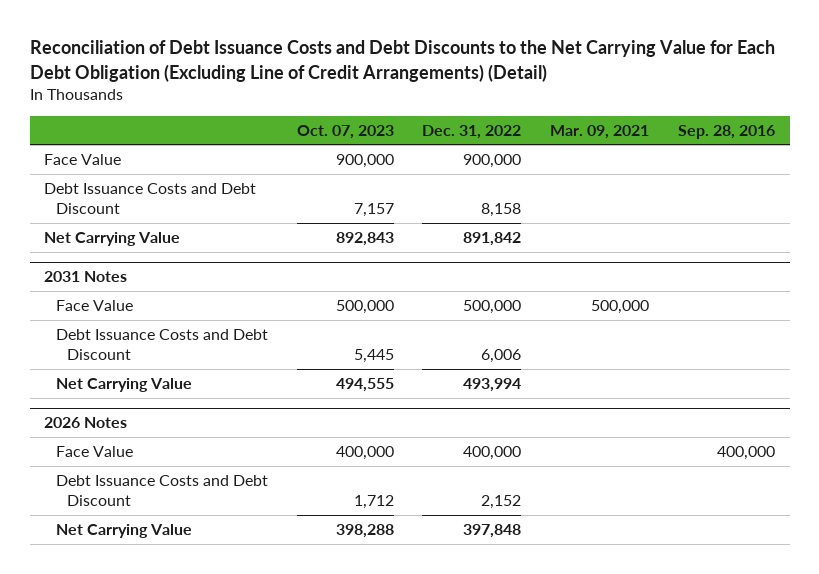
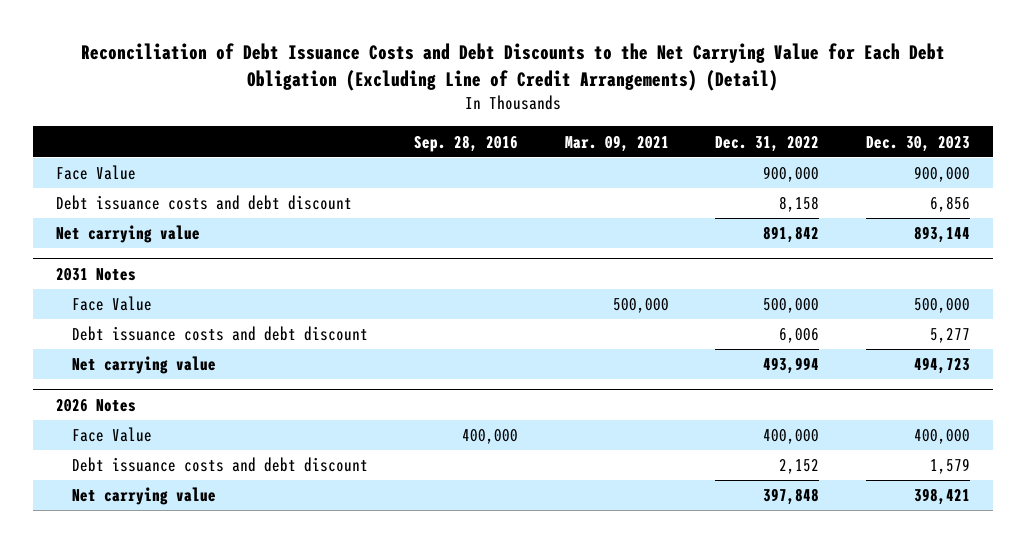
- | Oct. 07, 2023 | Dec. 31, 2022 | Mar. 09, 2021 | Sep. 28, 2016
+ | Sep. 28, 2016 | Mar. 09, 2021 | Dec. 31, 2022 | Dec. 30, 2023
- Debt Issuance Costs and Debt Discount | 7,157 | 8,158 | |
- Net Carrying Value | 892,843 | 891,842 | |
+ Debt issuance costs and debt discount | | | 8,158 | 6,856
+ Net carrying value | | | 891,842 | 893,144
@ 2031 Notes
- Debt Issuance Costs and Debt Discount | 5,445 | 6,006 | |
- Net Carrying Value | 494,555 | 493,994 | |
+ Debt issuance costs and debt discount | | | 6,006 | 5,277
+ Net carrying value | | | 493,994 | 494,723
@ 2026 Notes
- Debt Issuance Costs and Debt Discount | 1,712 | 2,152 | |
- Net Carrying Value | 398,288 | 397,848 | |
+ Debt issuance costs and debt discount | | | 2,152 | 1,579
+ Net carrying value | | | 397,848 | 398,421

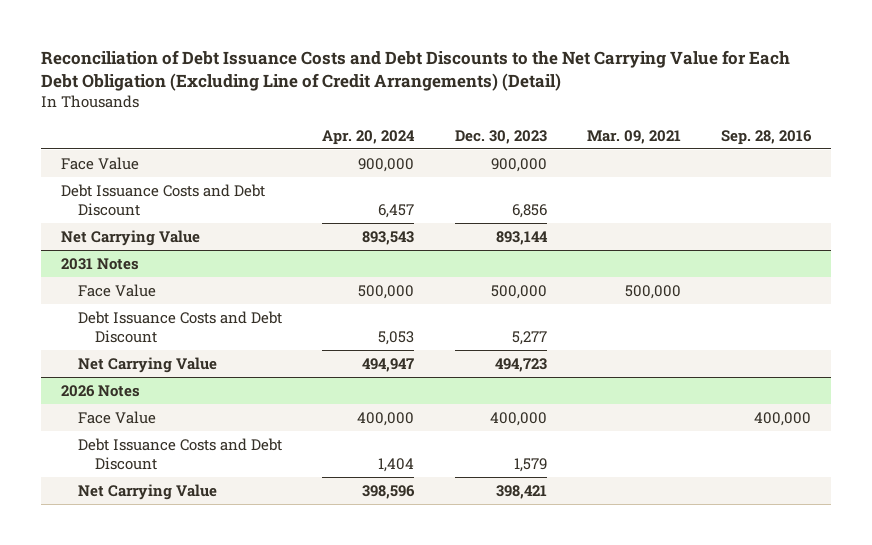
- | Sep. 28, 2016 | Mar. 09, 2021 | Dec. 31, 2022 | Dec. 30, 2023
+ | Apr. 20, 2024 | Dec. 30, 2023 | Mar. 09, 2021 | Sep. 28, 2016
- Debt issuance costs and debt discount | | | 8,158 | 6,856
- Net carrying value | | | 891,842 | 893,144
+ Debt Issuance Costs and Debt Discount | 6,457 | 6,856 | |
+ Net Carrying Value | 893,543 | 893,144 | |
@ 2031 Notes
- Debt issuance costs and debt discount | | | 6,006 | 5,277
- Net carrying value | | | 493,994 | 494,723
+ Debt Issuance Costs and Debt Discount | 5,053 | 5,277 | |
+ Net Carrying Value | 494,947 | 494,723 | |
@ 2026 Notes
- Debt issuance costs and debt discount | | | 2,152 | 1,579
- Net carrying value | | | 397,848 | 398,421
+ Debt Issuance Costs and Debt Discount | 1,404 | 1,579 | |
+ Net Carrying Value | 398,596 | 398,421 | |

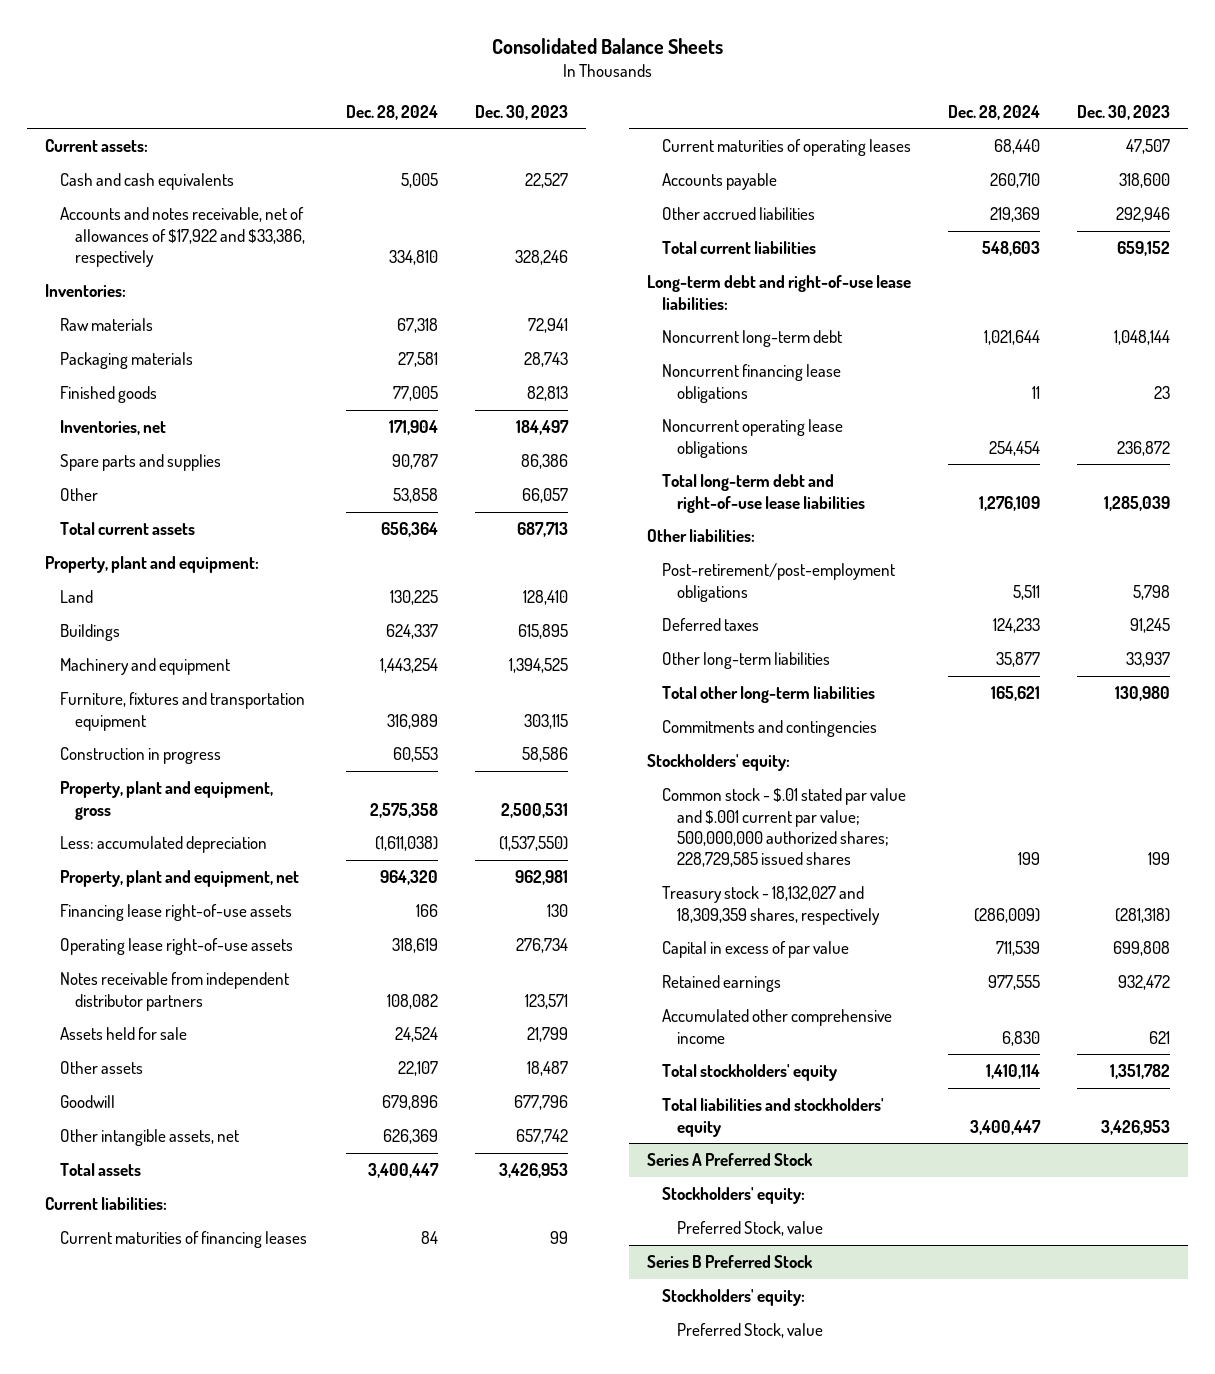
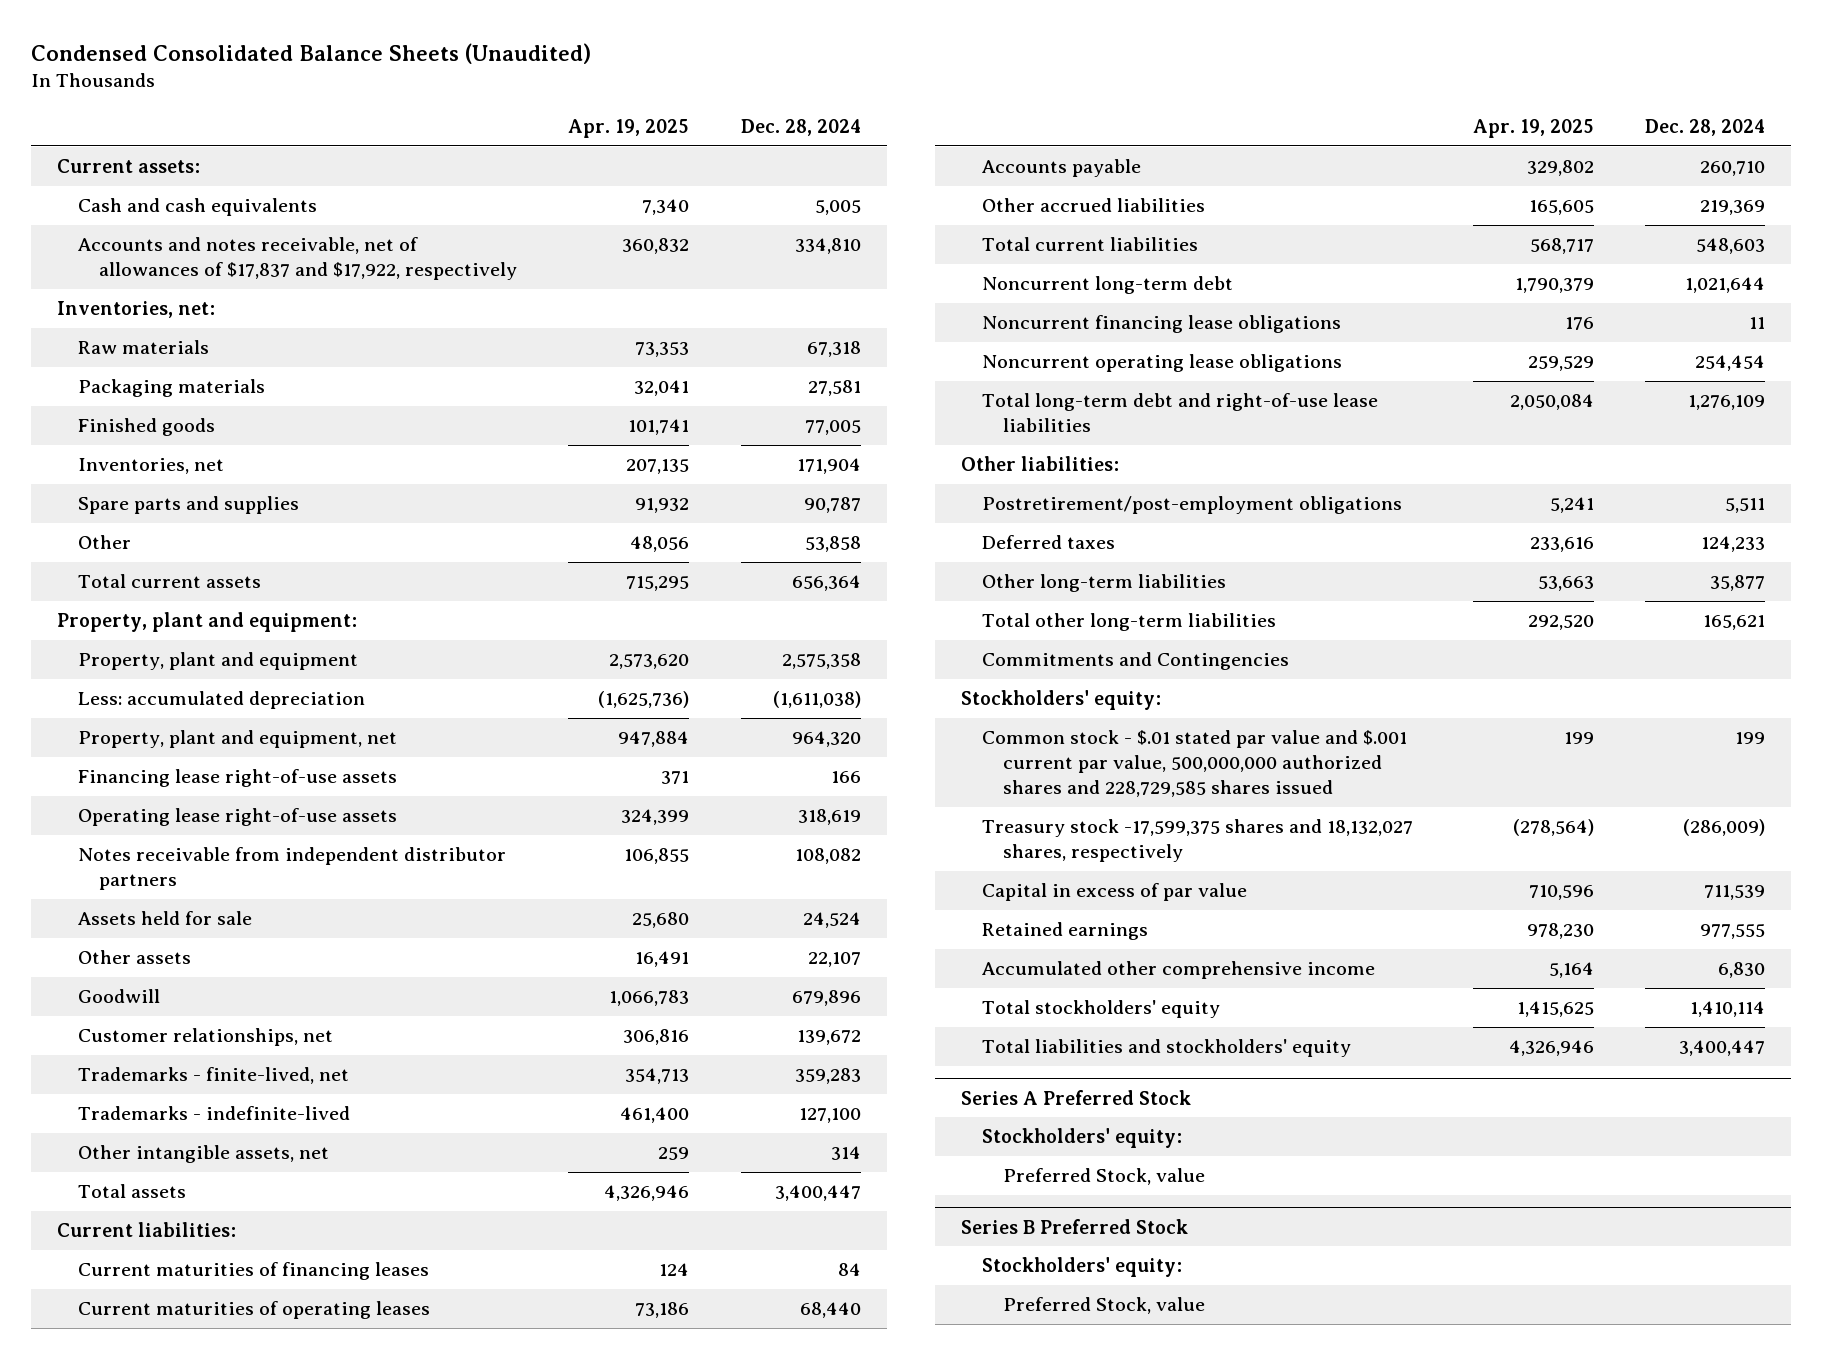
- Consolidated Balance Sheets
+ Condensed Consolidated Balance Sheets (Unaudited)
- | Dec. 28, 2024 | Dec. 30, 2023
+ | Apr. 19, 2025 | Dec. 28, 2024
- Accounts and notes receivable, net of allowances of $17,922 and $33,386, respectively | 334,810 | 328,246
- Inventories:
+ Accounts and notes receivable, net of allowances of $17,837 and $17,922, respectively | 360,832 | 334,810
+ Inventories, net:
- Land | 130,225 | 128,410
- Buildings | 624,337 | 615,895
- Machinery and equipment | 1,443,254 | 1,394,525
- Furniture, fixtures and transportation equipment | 316,989 | 303,115
- Construction in progress | 60,553 | 58,586
- Property, plant and equipment, gross | 2,575,358 | 2,500,531
+ Property, plant and equipment | 2,573,620 | 2,575,358
- Other intangible assets, net | 626,369 | 657,742
+ Customer relationships, net | 306,816 | 139,672
+ Trademarks - finite-lived, net | 354,713 | 359,283
+ Trademarks - indefinite-lived | 461,400 | 127,100
+ Other intangible assets, net | 259 | 314
- Long-term debt and right-of-use lease liabilities:
- Post-retirement/post-employment obligations | 5,511 | 5,798
+ Postretirement/post-employment obligations | 5,241 | 5,511
- Commitments and contingencies
+ Commitments and Contingencies
- Common stock - $.01 stated par value and $.001 current par value; 500,000,000 authorized shares; 228,729,585 issued shares | 199 | 199
- Treasury stock - 18,132,027 and 18,309,359 shares, respectively | (286,009) | (281,318)
+ Common stock - $.01 stated par value and $.001 current par value, 500,000,000 authorized shares and 228,729,585 shares issued | 199 | 199
+ Treasury stock -17,599,375 shares and 18,132,027 shares, respectively | (278,564) | (286,009)

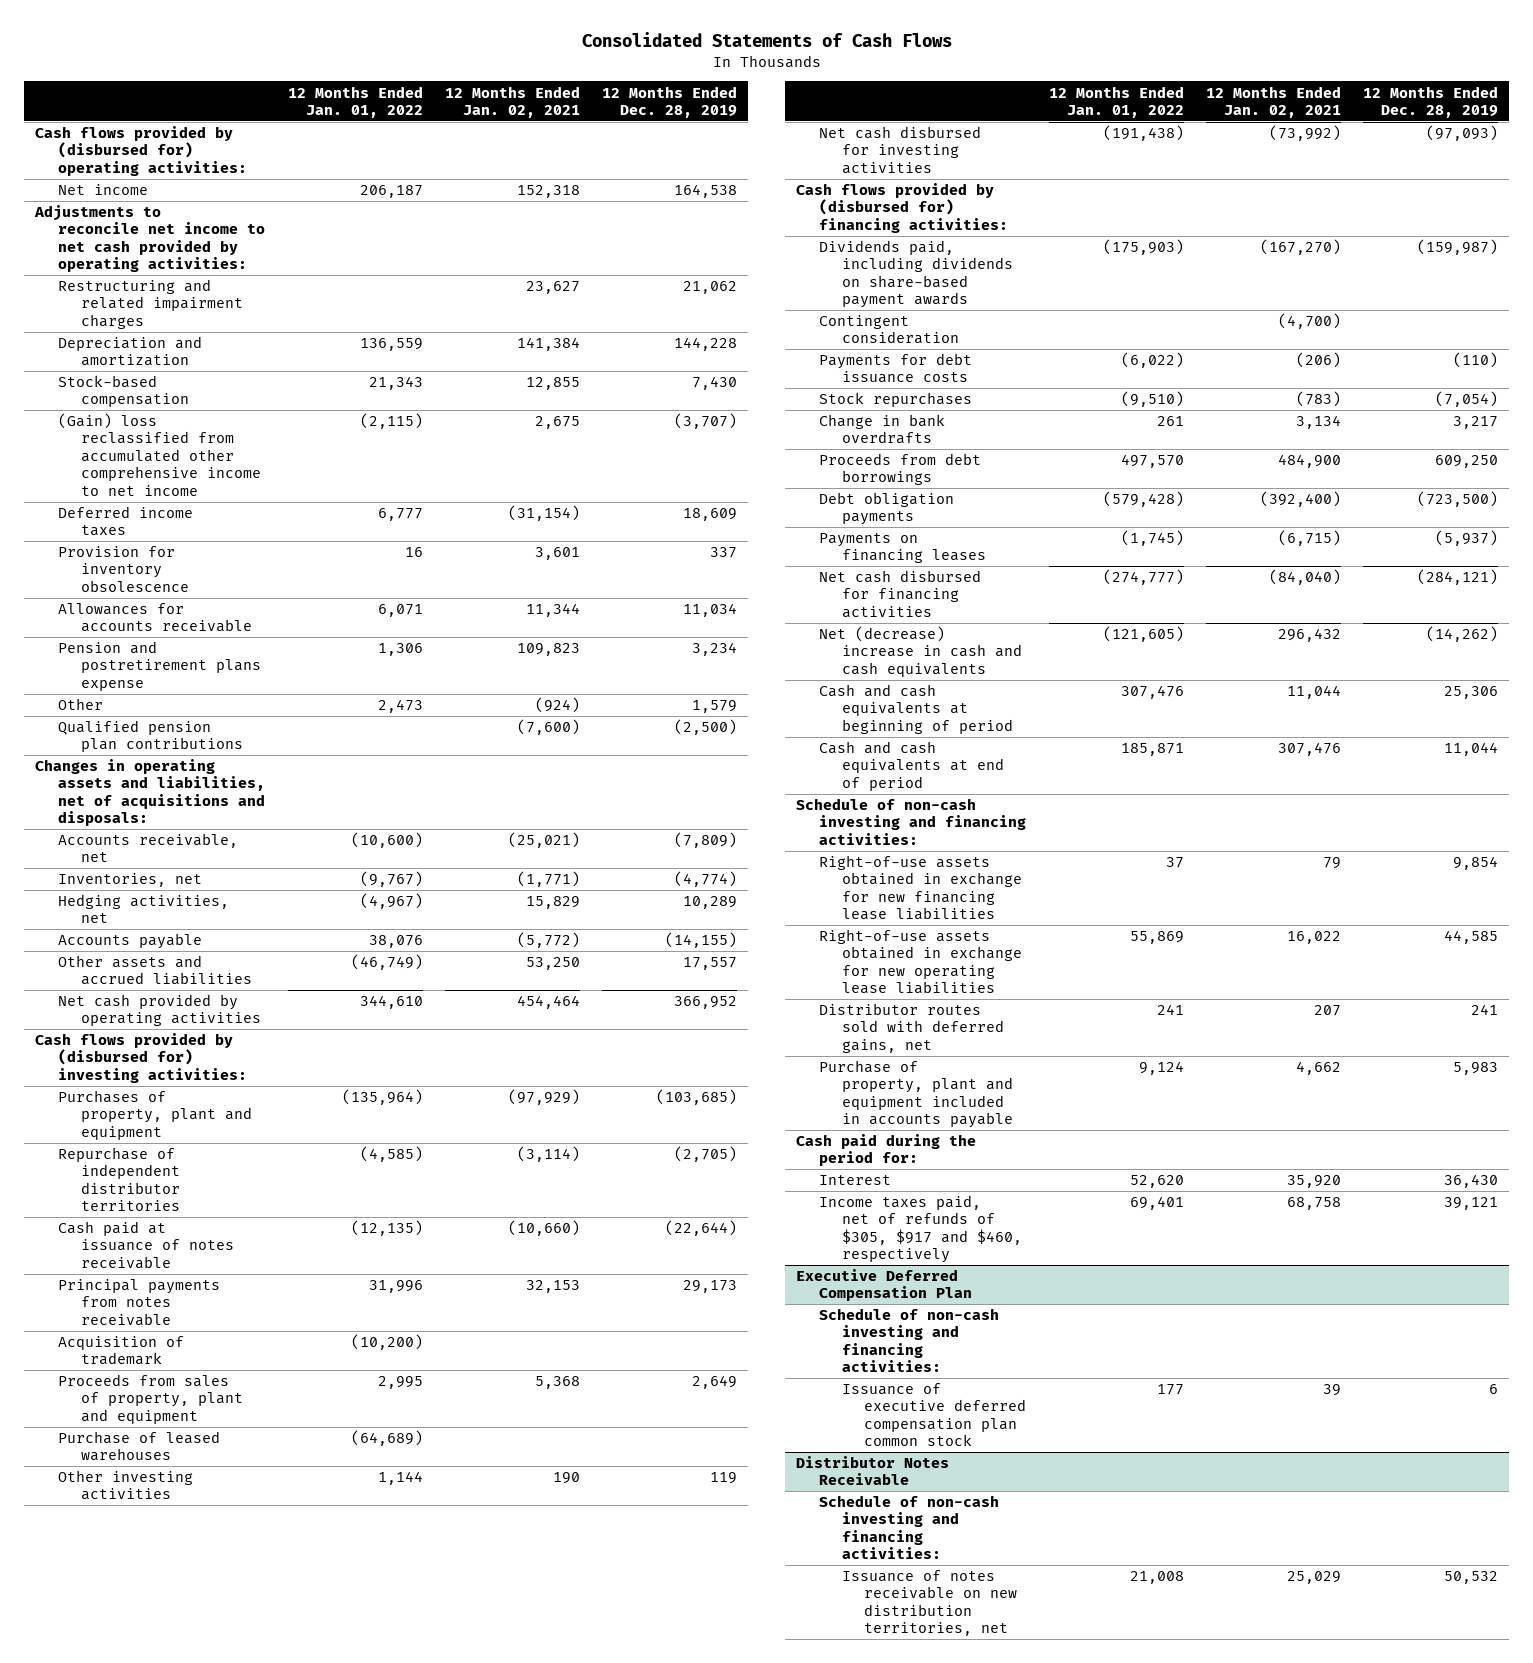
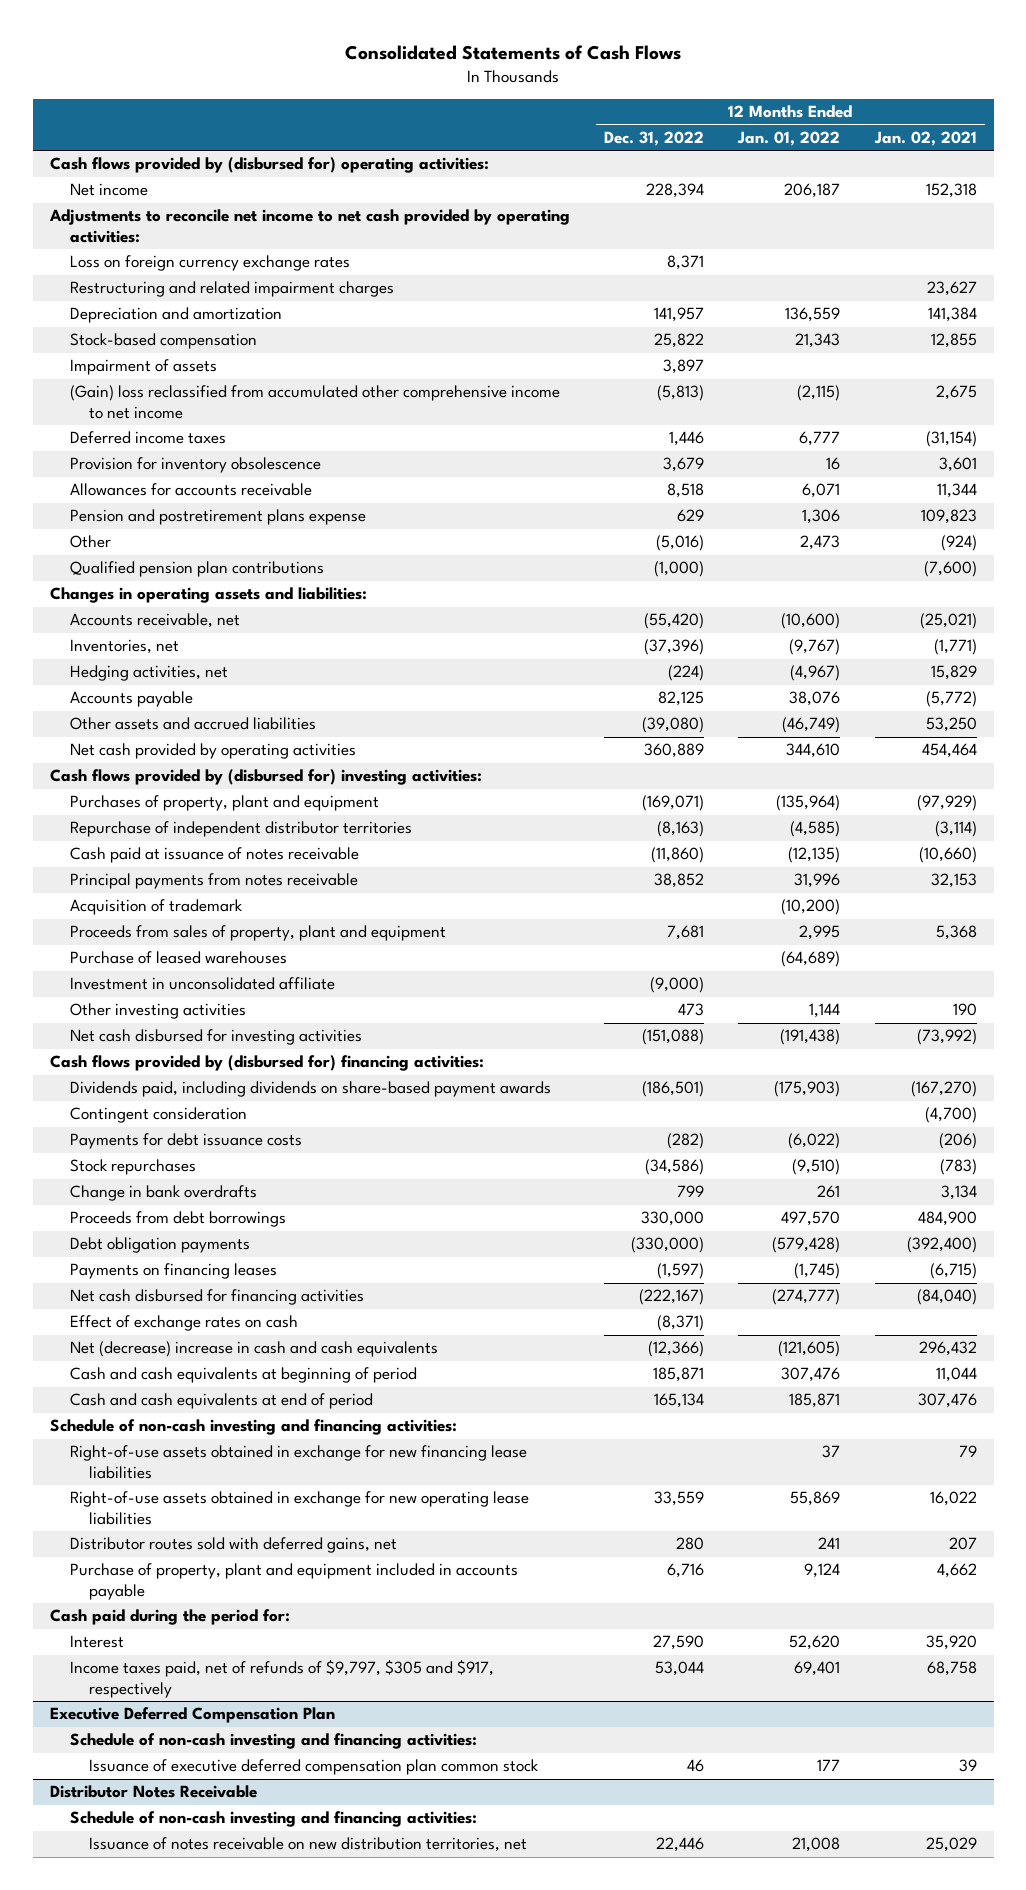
- | 12 Months Ended Jan. 01, 2022 | 12 Months Ended Jan. 02, 2021 | 12 Months Ended Dec. 28, 2019
+ | 12 Months Ended Dec. 31, 2022 | 12 Months Ended Jan. 01, 2022 | 12 Months Ended Jan. 02, 2021
+ Loss on foreign currency exchange rates | 8,371 | |
+ Impairment of assets | 3,897 | |
- Changes in operating assets and liabilities, net of acquisitions and disposals:
+ Changes in operating assets and liabilities:
+ Investment in unconsolidated affiliate | (9,000) | |
+ Effect of exchange rates on cash | (8,371) | |
- Income taxes paid, net of refunds of $305, $917 and $460, respectively | 69,401 | 68,758 | 39,121
+ Income taxes paid, net of refunds of $9,797, $305 and $917, respectively | 53,044 | 69,401 | 68,758

